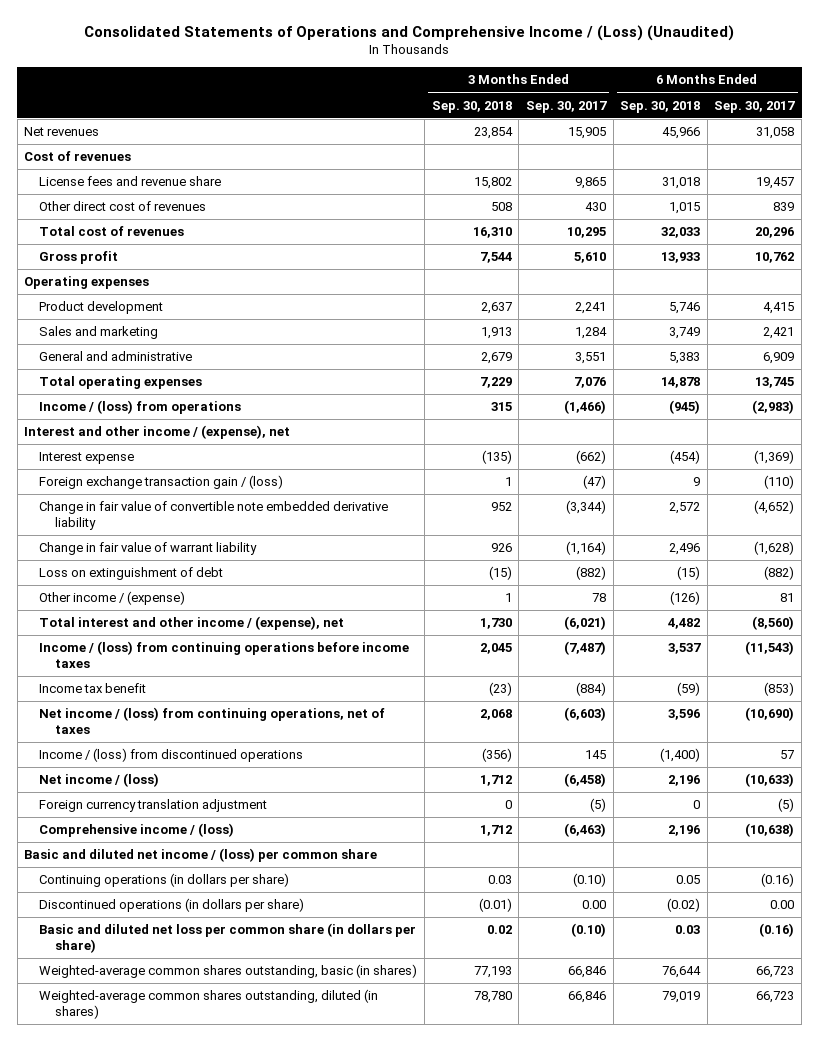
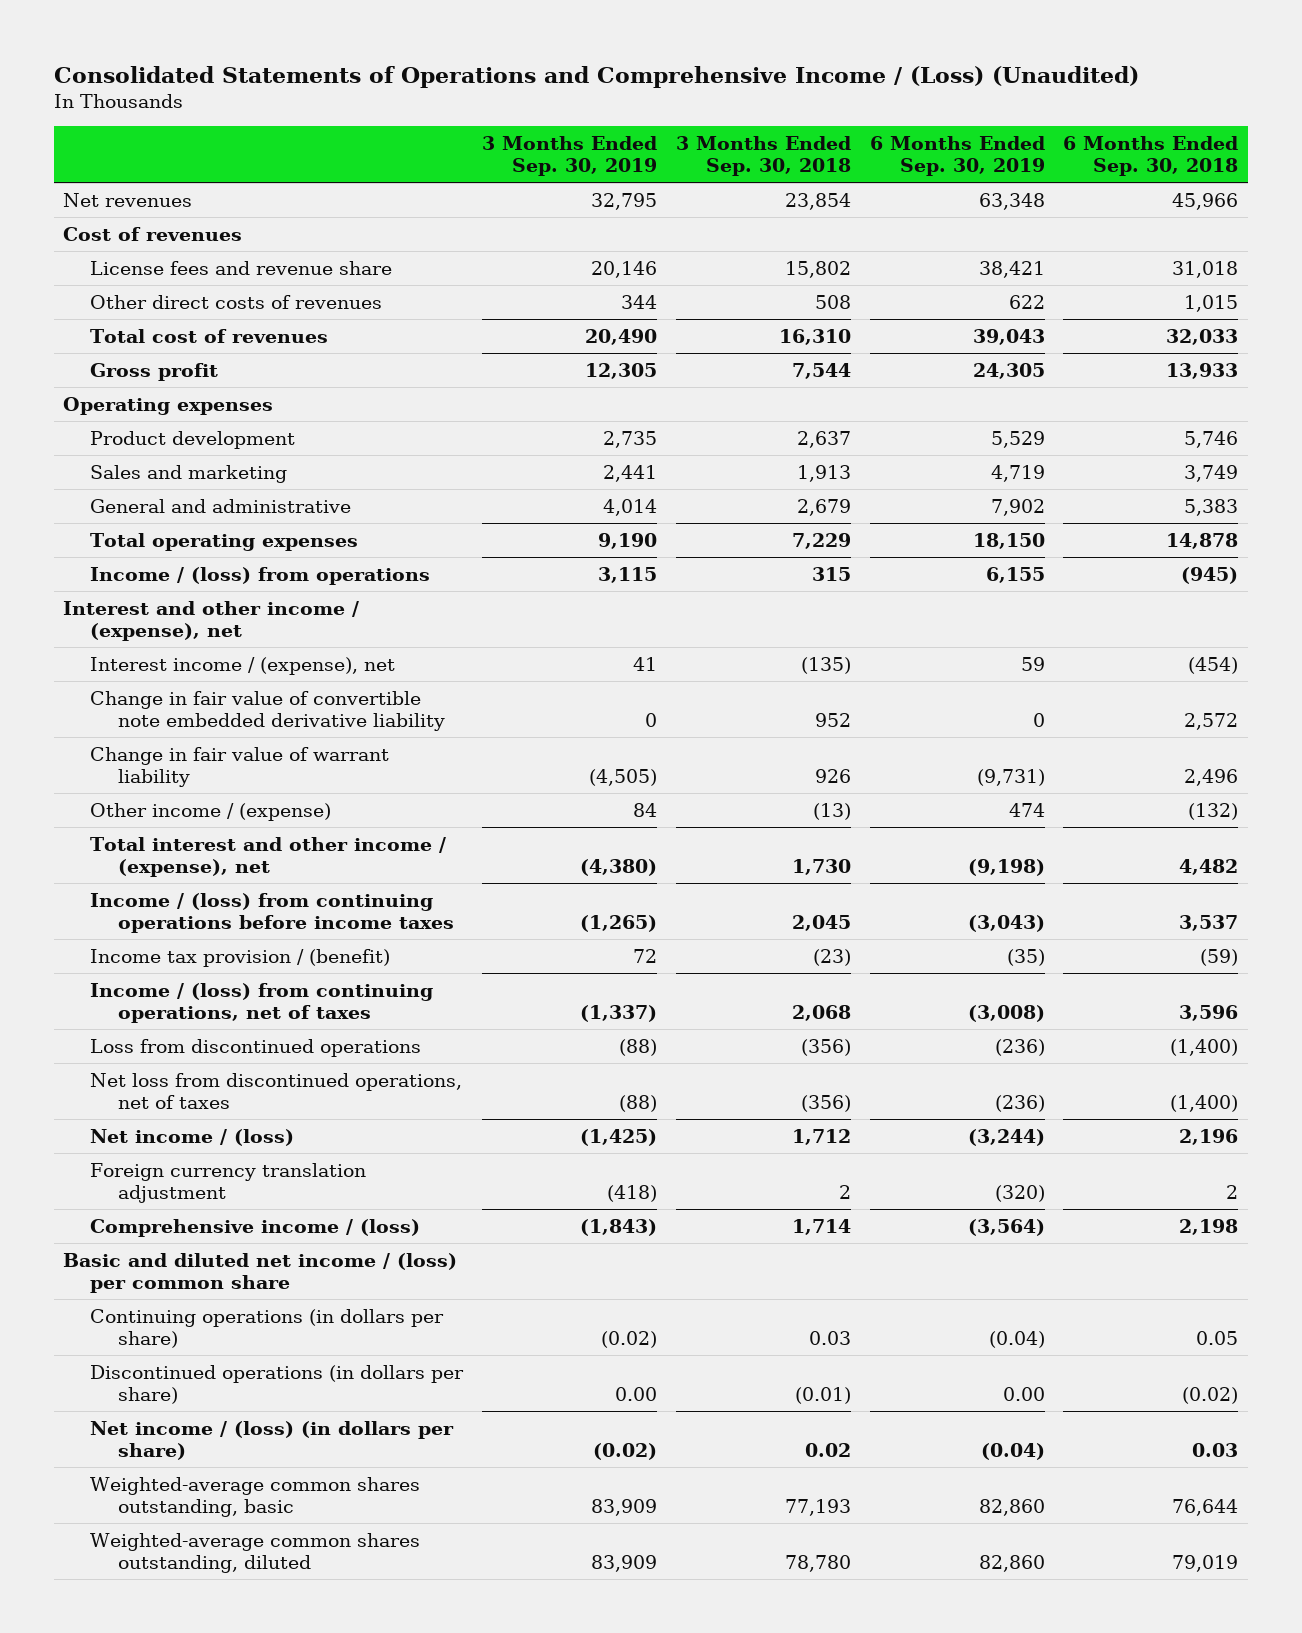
- | 3 Months Ended Sep. 30, 2018 | 3 Months Ended Sep. 30, 2017 | 6 Months Ended Sep. 30, 2018 | 6 Months Ended Sep. 30, 2017
+ | 3 Months Ended Sep. 30, 2019 | 3 Months Ended Sep. 30, 2018 | 6 Months Ended Sep. 30, 2019 | 6 Months Ended Sep. 30, 2018
- Other direct cost of revenues | 508 | 430 | 1,015 | 839
+ Other direct costs of revenues | 344 | 508 | 622 | 1,015
- Interest expense | (135) | (662) | (454) | (1,369)
- Foreign exchange transaction gain / (loss) | 1 | (47) | 9 | (110)
+ Interest income / (expense), net | 41 | (135) | 59 | (454)
- Loss on extinguishment of debt | (15) | (882) | (15) | (882)
- Other income / (expense) | 1 | 78 | (126) | 81
+ Other income / (expense) | 84 | (13) | 474 | (132)
- Income tax benefit | (23) | (884) | (59) | (853)
- Net income / (loss) from continuing operations, net of taxes | 2,068 | (6,603) | 3,596 | (10,690)
- Income / (loss) from discontinued operations | (356) | 145 | (1,400) | 57
+ Income tax provision / (benefit) | 72 | (23) | (35) | (59)
+ Income / (loss) from continuing operations, net of taxes | (1,337) | 2,068 | (3,008) | 3,596
+ Loss from discontinued operations | (88) | (356) | (236) | (1,400)
+ Net loss from discontinued operations, net of taxes | (88) | (356) | (236) | (1,400)
- Foreign currency translation adjustment | 0 | (5) | 0 | (5)
- Comprehensive income / (loss) | 1,712 | (6,463) | 2,196 | (10,638)
+ Foreign currency translation adjustment | (418) | 2 | (320) | 2
+ Comprehensive income / (loss) | (1,843) | 1,714 | (3,564) | 2,198
- Basic and diluted net loss per common share (in dollars per share) | 0.02 | (0.10) | 0.03 | (0.16)
- Weighted-average common shares outstanding, basic (in shares) | 77,193 | 66,846 | 76,644 | 66,723
- Weighted-average common shares outstanding, diluted (in shares) | 78,780 | 66,846 | 79,019 | 66,723
+ Net income / (loss) (in dollars per share) | (0.02) | 0.02 | (0.04) | 0.03
+ Weighted-average common shares outstanding, basic | 83,909 | 77,193 | 82,860 | 76,644
+ Weighted-average common shares outstanding, diluted | 83,909 | 78,780 | 82,860 | 79,019

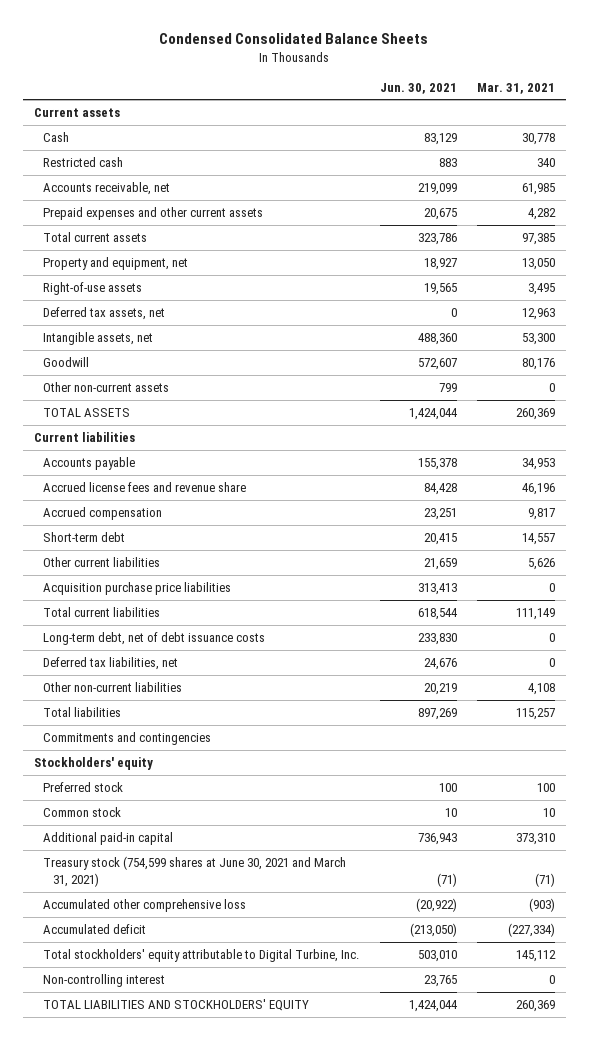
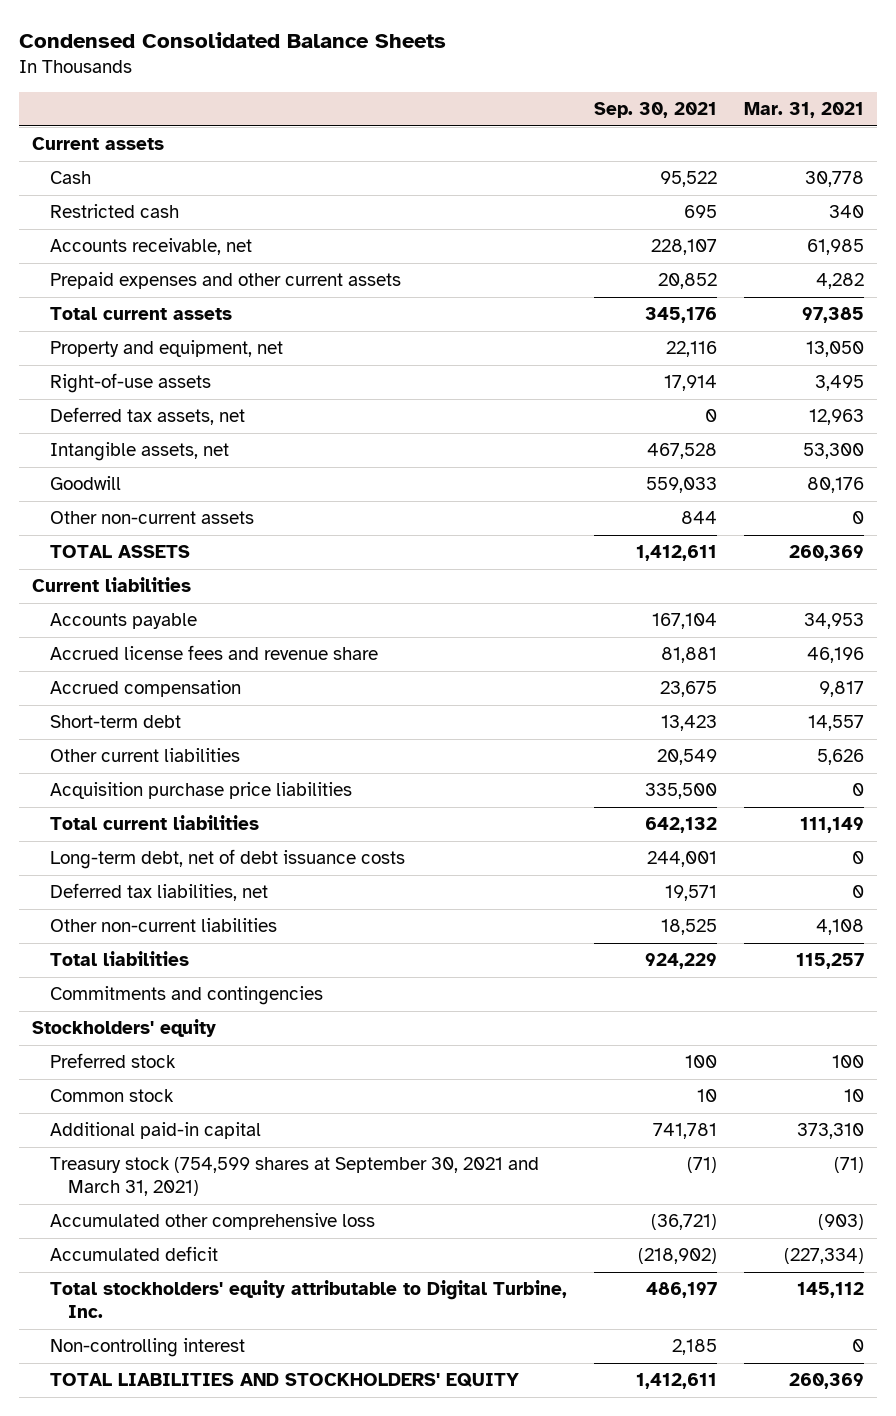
- | Jun. 30, 2021 | Mar. 31, 2021
+ | Sep. 30, 2021 | Mar. 31, 2021
- Treasury stock (754,599 shares at June 30, 2021 and March 31, 2021) | (71) | (71)
+ Treasury stock (754,599 shares at September 30, 2021 and March 31, 2021) | (71) | (71)

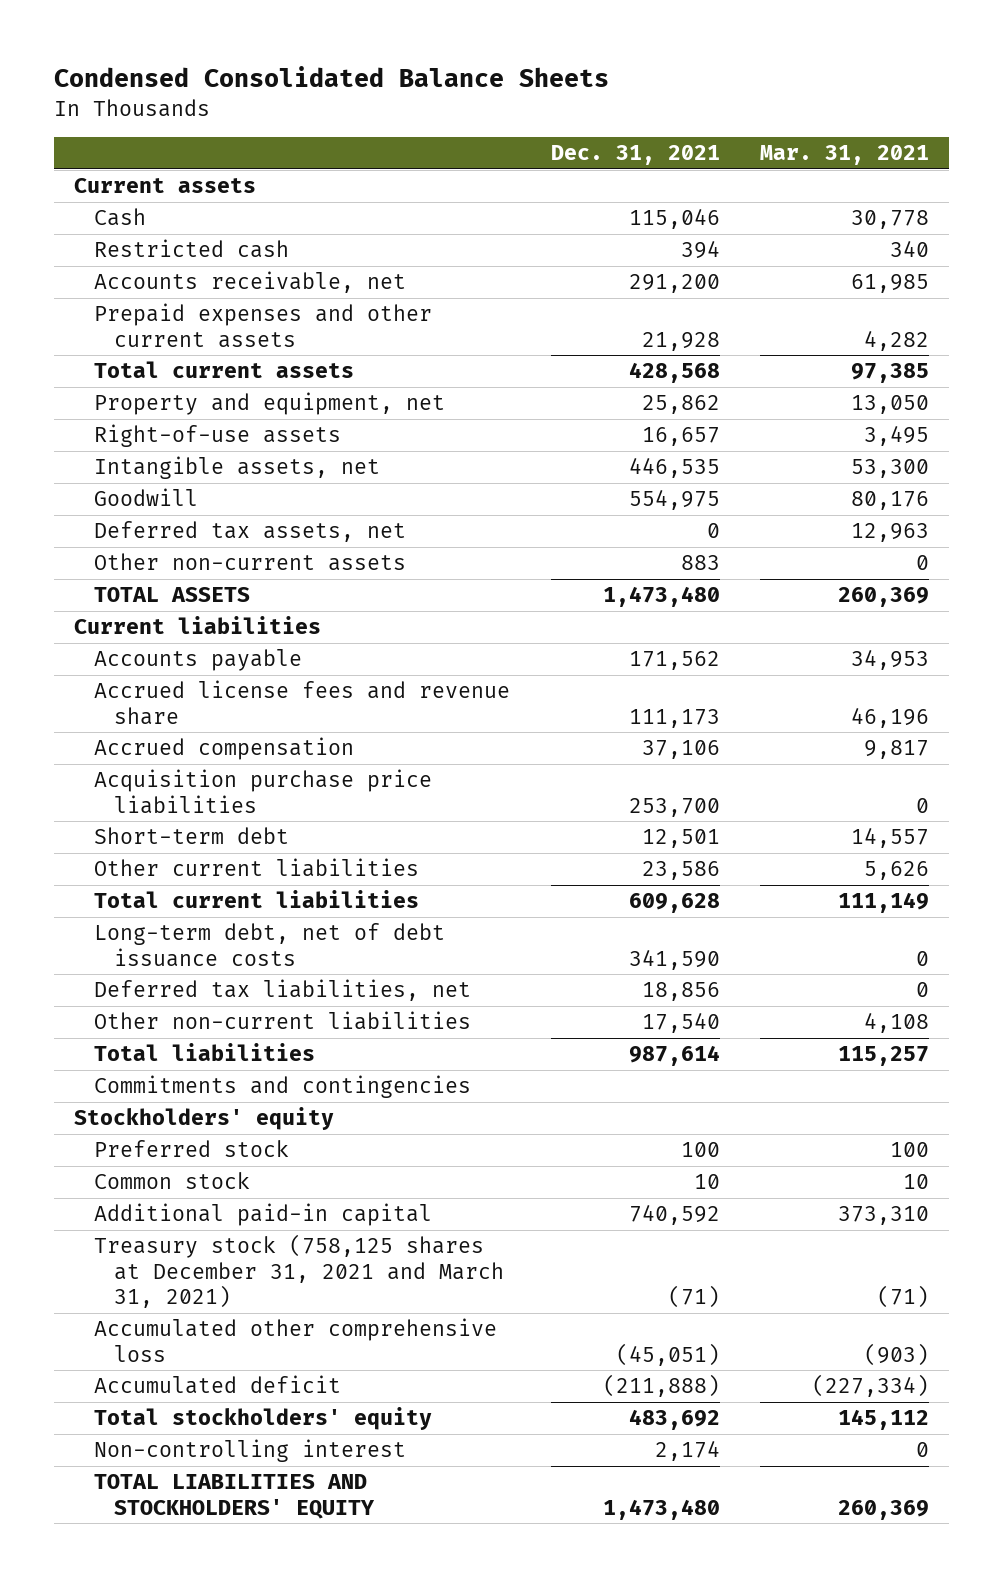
- | Sep. 30, 2021 | Mar. 31, 2021
+ | Dec. 31, 2021 | Mar. 31, 2021
moved down: Deferred tax assets, net | 0 | 12,963
moved up: Acquisition purchase price liabilities | 253,700 | 0
- Treasury stock (754,599 shares at September 30, 2021 and March 31, 2021) | (71) | (71)
+ Treasury stock (758,125 shares at December 31, 2021 and March 31, 2021) | (71) | (71)
- Total stockholders' equity attributable to Digital Turbine, Inc. | 486,197 | 145,112
+ Total stockholders' equity | 483,692 | 145,112

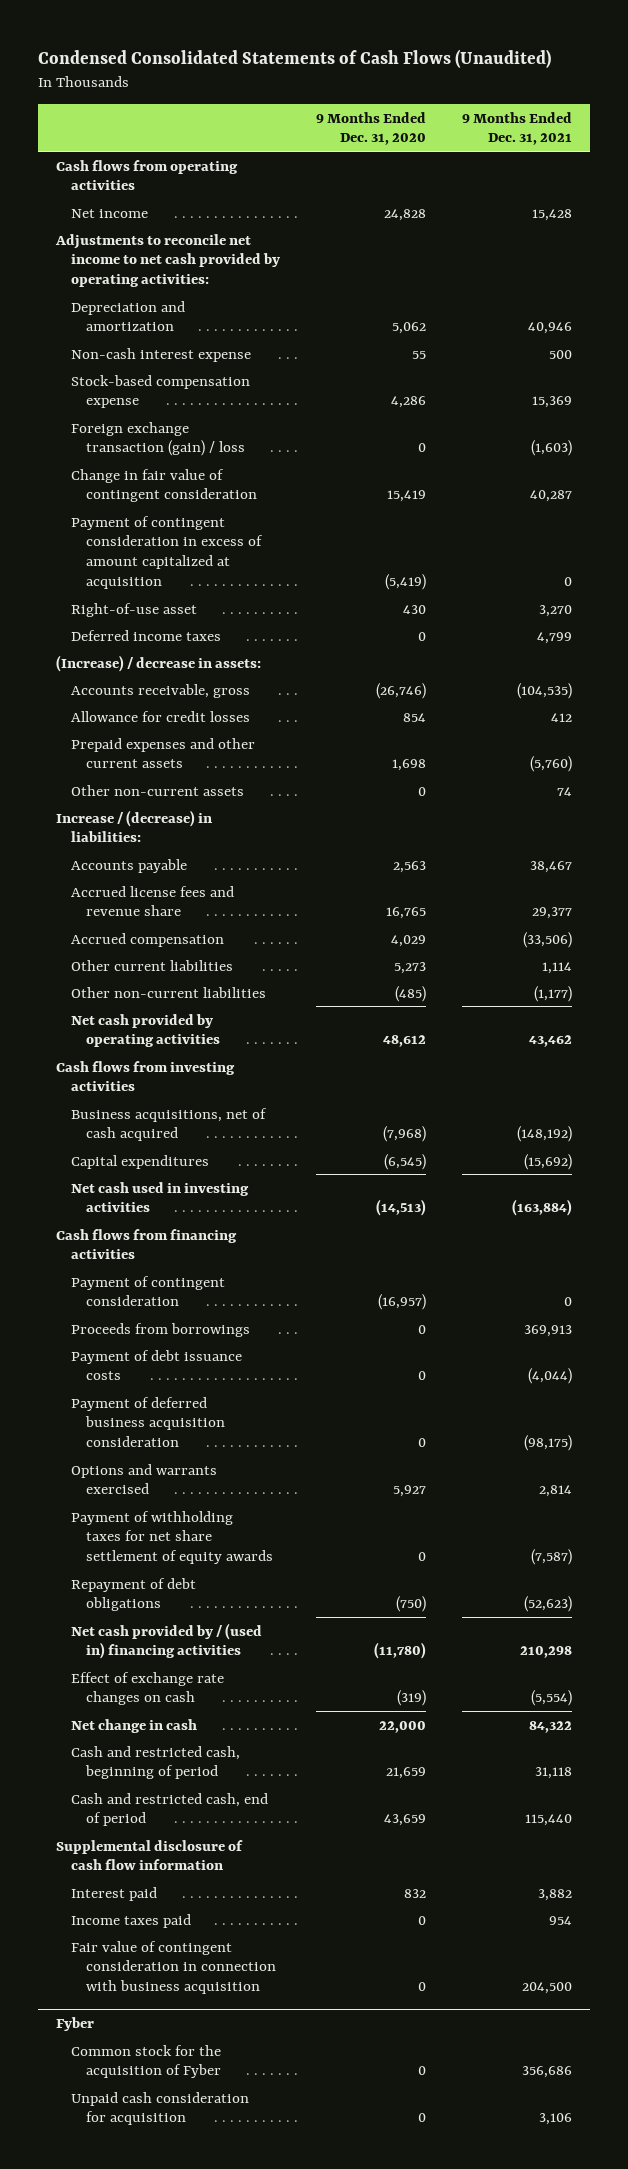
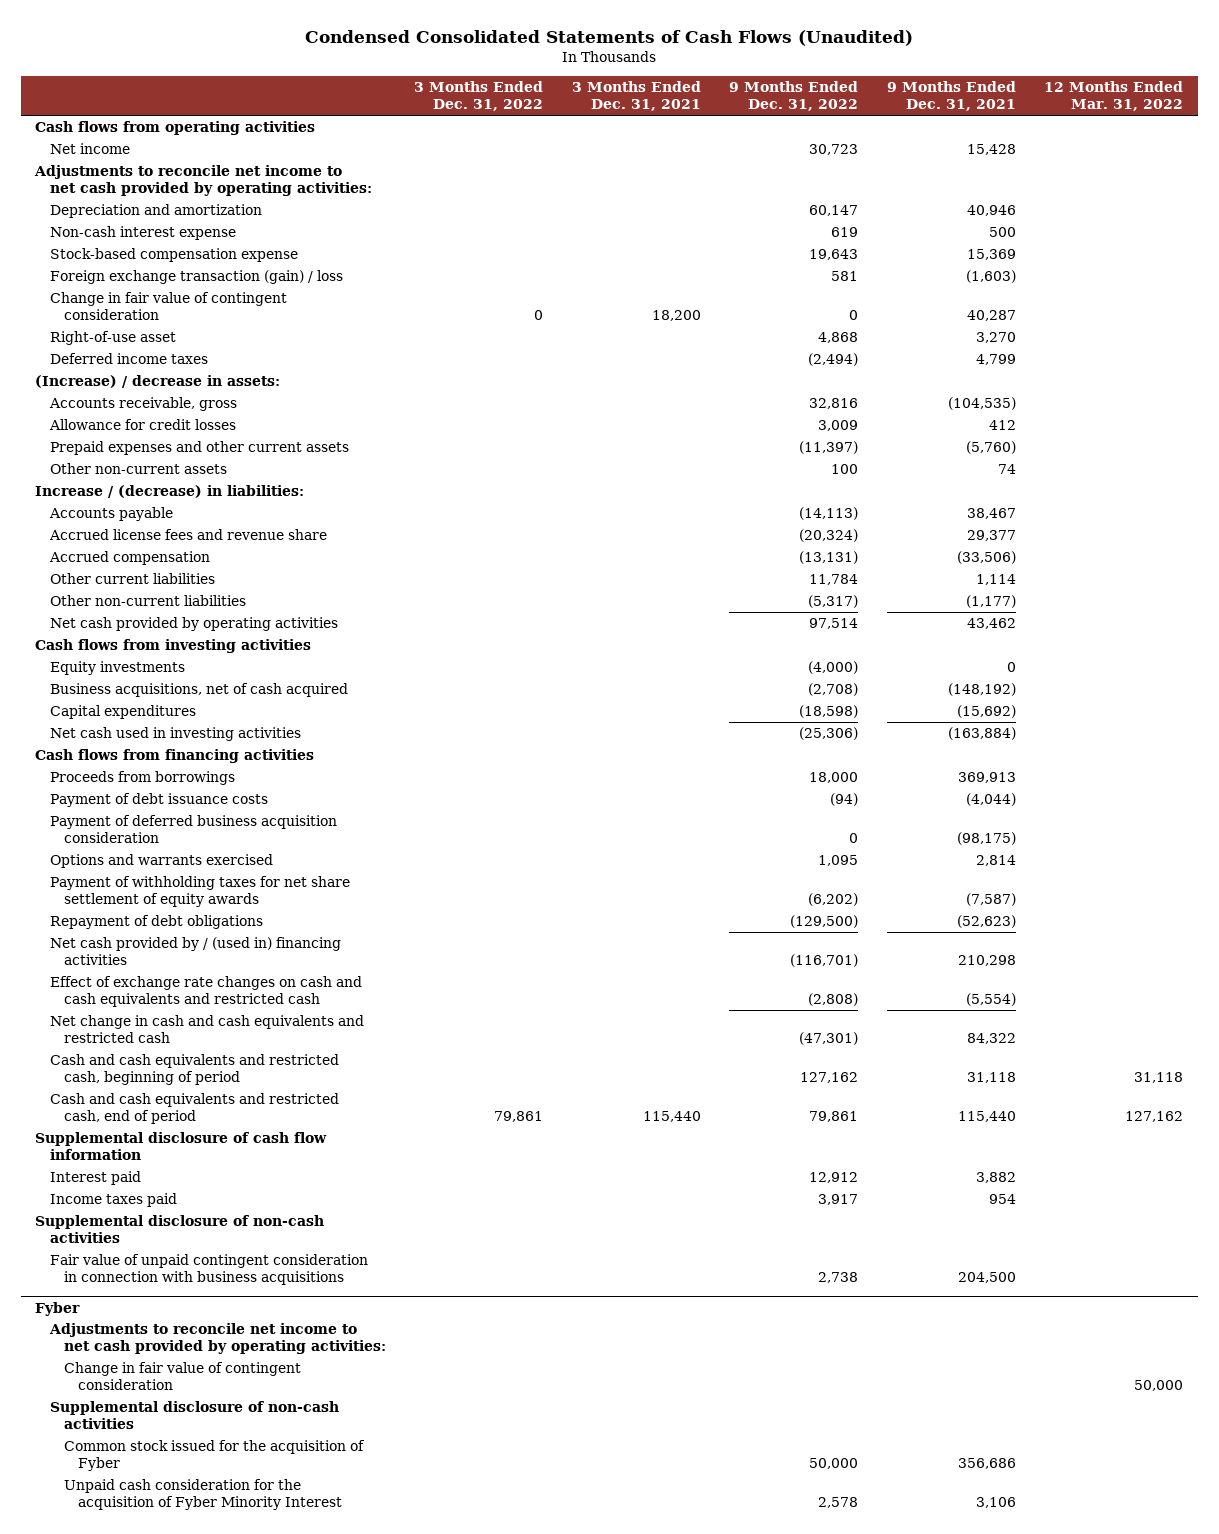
- | 9 Months Ended Dec. 31, 2020 | 9 Months Ended Dec. 31, 2021
+ | 3 Months Ended Dec. 31, 2022 | 3 Months Ended Dec. 31, 2021 | 9 Months Ended Dec. 31, 2022 | 9 Months Ended Dec. 31, 2021 | 12 Months Ended Mar. 31, 2022
- Payment of contingent consideration in excess of amount capitalized at acquisition | (5,419) | 0
+ Equity investments | | | (4,000) | 0 |
- Payment of contingent consideration | (16,957) | 0
- Effect of exchange rate changes on cash | (319) | (5,554)
- Net change in cash | 22,000 | 84,322
- Cash and restricted cash, beginning of period | 21,659 | 31,118
- Cash and restricted cash, end of period | 43,659 | 115,440
+ Effect of exchange rate changes on cash and cash equivalents and restricted cash | | | (2,808) | (5,554) |
+ Net change in cash and cash equivalents and restricted cash | | | (47,301) | 84,322 |
+ Cash and cash equivalents and restricted cash, beginning of period | | | 127,162 | 31,118 | 31,118
+ Cash and cash equivalents and restricted cash, end of period | 79,861 | 115,440 | 79,861 | 115,440 | 127,162
- Fair value of contingent consideration in connection with business acquisition | 0 | 204,500
+ Supplemental disclosure of non-cash activities
+ Fair value of unpaid contingent consideration in connection with business acquisitions | | | 2,738 | 204,500 |
@ Fyber
- Common stock for the acquisition of Fyber | 0 | 356,686
- Unpaid cash consideration for acquisition | 0 | 3,106
+ Adjustments to reconcile net income to net cash provided by operating activities:
+ Change in fair value of contingent consideration | | | | | 50,000
+ Supplemental disclosure of non-cash activities
+ Common stock issued for the acquisition of Fyber | | | 50,000 | 356,686 |
+ Unpaid cash consideration for the acquisition of Fyber Minority Interest | | | 2,578 | 3,106 |

